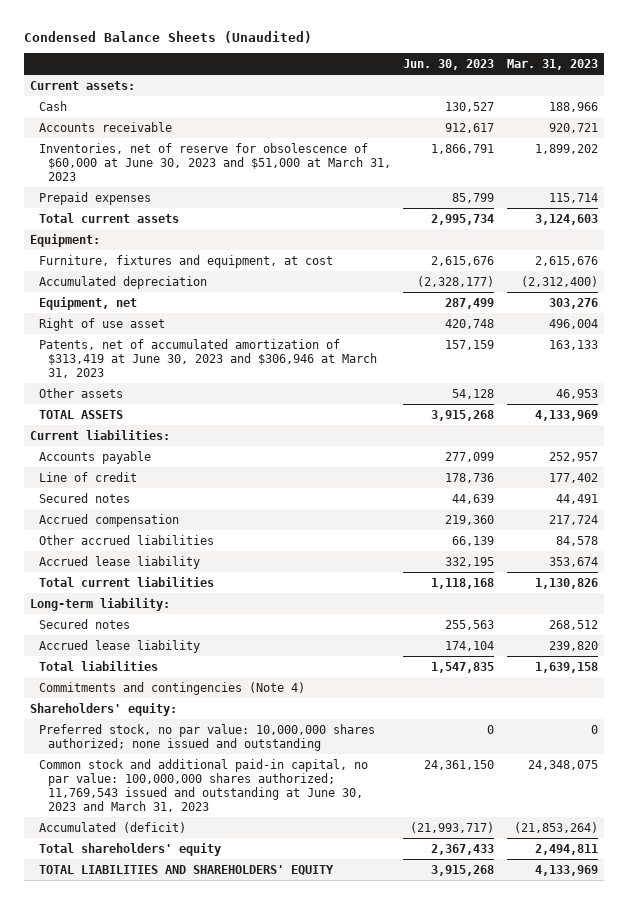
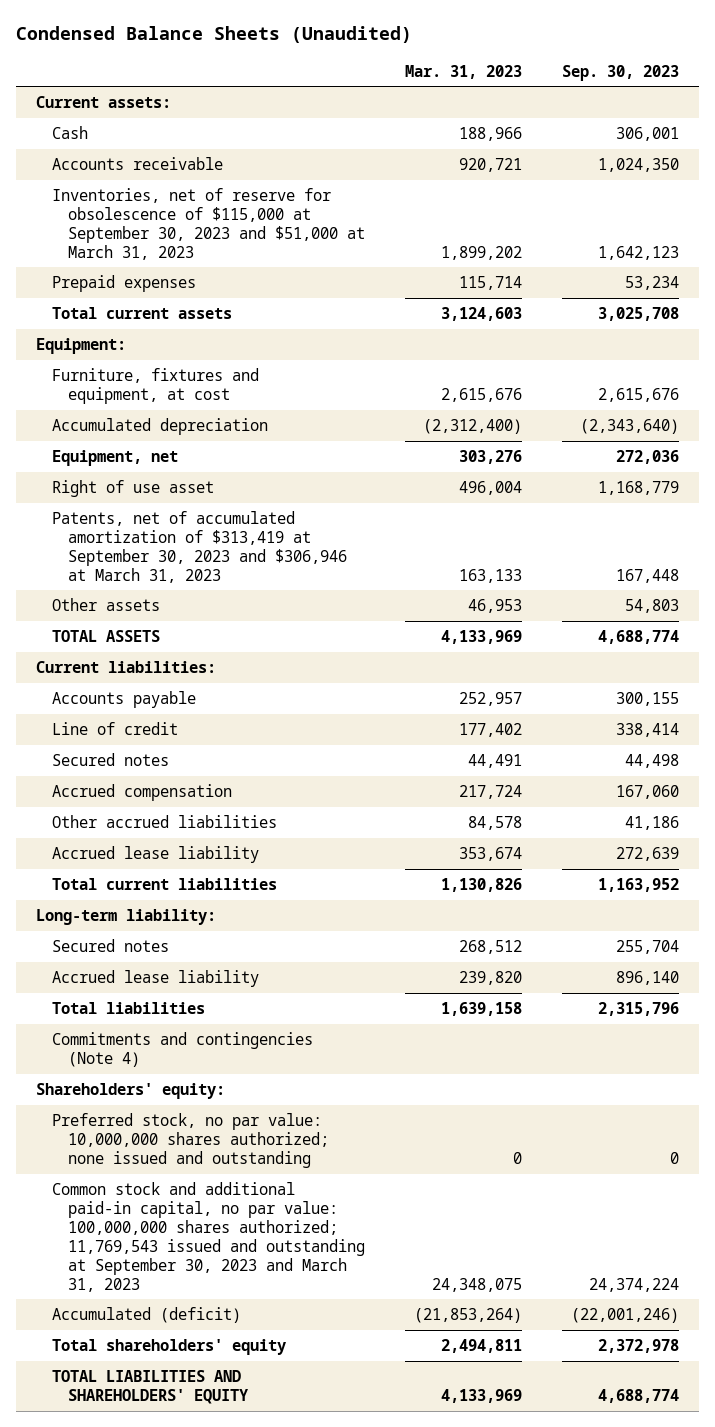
- | Jun. 30, 2023 | Mar. 31, 2023
+ | Mar. 31, 2023 | Sep. 30, 2023
- Inventories, net of reserve for obsolescence of $60,000 at June 30, 2023 and $51,000 at March 31, 2023 | 1,866,791 | 1,899,202
+ Inventories, net of reserve for obsolescence of $115,000 at September 30, 2023 and $51,000 at March 31, 2023 | 1,899,202 | 1,642,123
- Patents, net of accumulated amortization of $313,419 at June 30, 2023 and $306,946 at March 31, 2023 | 157,159 | 163,133
+ Patents, net of accumulated amortization of $313,419 at September 30, 2023 and $306,946 at March 31, 2023 | 163,133 | 167,448
- Common stock and additional paid-in capital, no par value: 100,000,000 shares authorized; 11,769,543 issued and outstanding at June 30, 2023 and March 31, 2023 | 24,361,150 | 24,348,075
+ Common stock and additional paid-in capital, no par value: 100,000,000 shares authorized; 11,769,543 issued and outstanding at September 30, 2023 and March 31, 2023 | 24,348,075 | 24,374,224

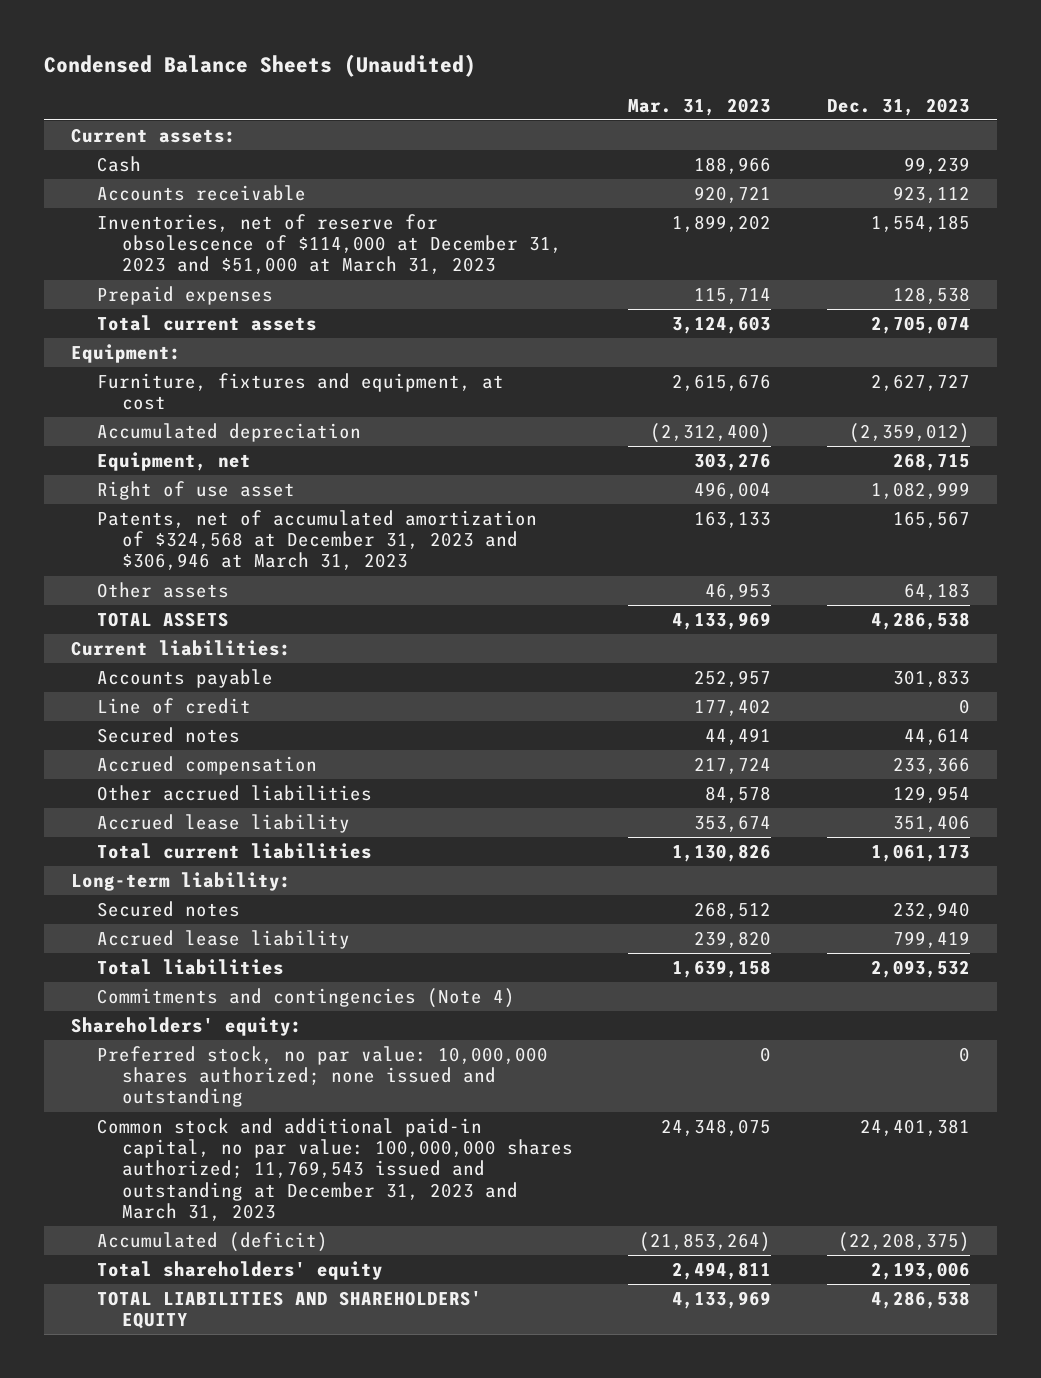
- | Mar. 31, 2023 | Sep. 30, 2023
+ | Mar. 31, 2023 | Dec. 31, 2023
- Inventories, net of reserve for obsolescence of $115,000 at September 30, 2023 and $51,000 at March 31, 2023 | 1,899,202 | 1,642,123
+ Inventories, net of reserve for obsolescence of $114,000 at December 31, 2023 and $51,000 at March 31, 2023 | 1,899,202 | 1,554,185
- Patents, net of accumulated amortization of $313,419 at September 30, 2023 and $306,946 at March 31, 2023 | 163,133 | 167,448
+ Patents, net of accumulated amortization of $324,568 at December 31, 2023 and $306,946 at March 31, 2023 | 163,133 | 165,567
- Common stock and additional paid-in capital, no par value: 100,000,000 shares authorized; 11,769,543 issued and outstanding at September 30, 2023 and March 31, 2023 | 24,348,075 | 24,374,224
+ Common stock and additional paid-in capital, no par value: 100,000,000 shares authorized; 11,769,543 issued and outstanding at December 31, 2023 and March 31, 2023 | 24,348,075 | 24,401,381

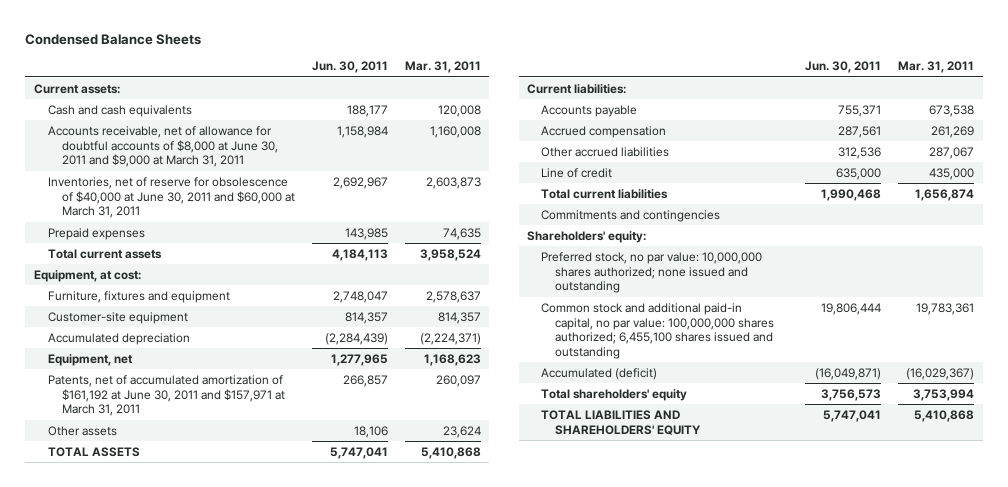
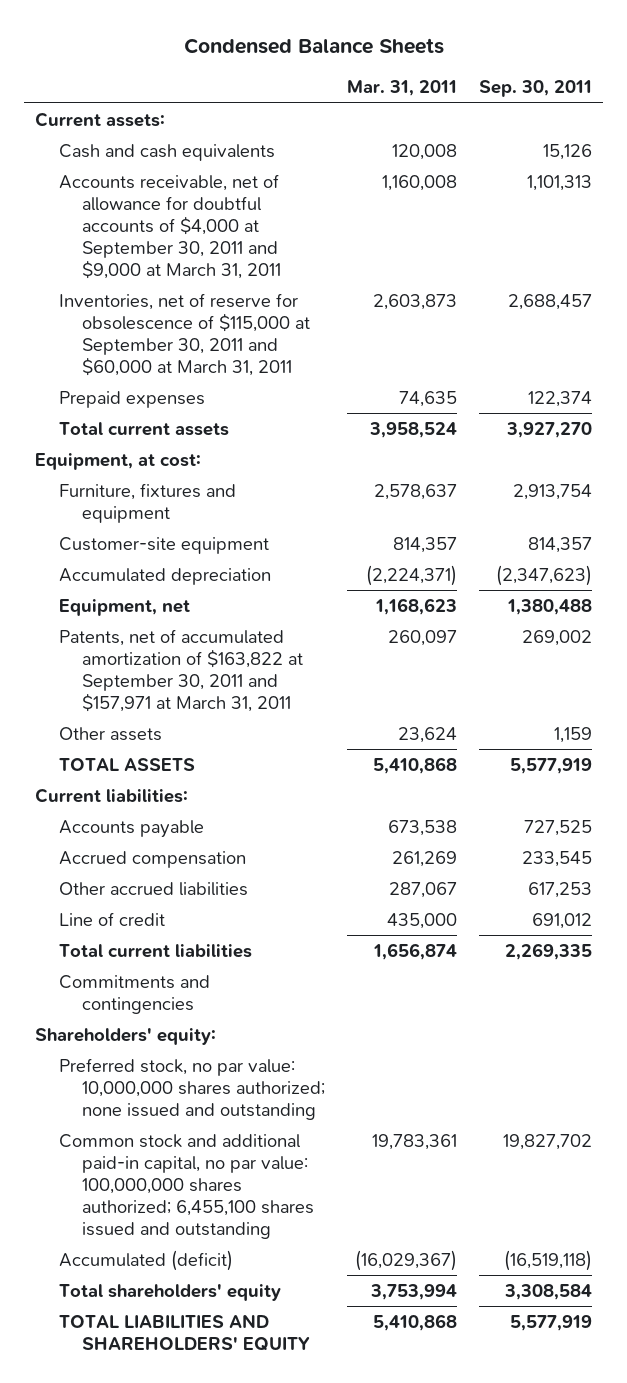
- | Jun. 30, 2011 | Mar. 31, 2011
+ | Mar. 31, 2011 | Sep. 30, 2011
- Accounts receivable, net of allowance for doubtful accounts of $8,000 at June 30, 2011 and $9,000 at March 31, 2011 | 1,158,984 | 1,160,008
- Inventories, net of reserve for obsolescence of $40,000 at June 30, 2011 and $60,000 at March 31, 2011 | 2,692,967 | 2,603,873
+ Accounts receivable, net of allowance for doubtful accounts of $4,000 at September 30, 2011 and $9,000 at March 31, 2011 | 1,160,008 | 1,101,313
+ Inventories, net of reserve for obsolescence of $115,000 at September 30, 2011 and $60,000 at March 31, 2011 | 2,603,873 | 2,688,457
- Patents, net of accumulated amortization of $161,192 at June 30, 2011 and $157,971 at March 31, 2011 | 266,857 | 260,097
+ Patents, net of accumulated amortization of $163,822 at September 30, 2011 and $157,971 at March 31, 2011 | 260,097 | 269,002

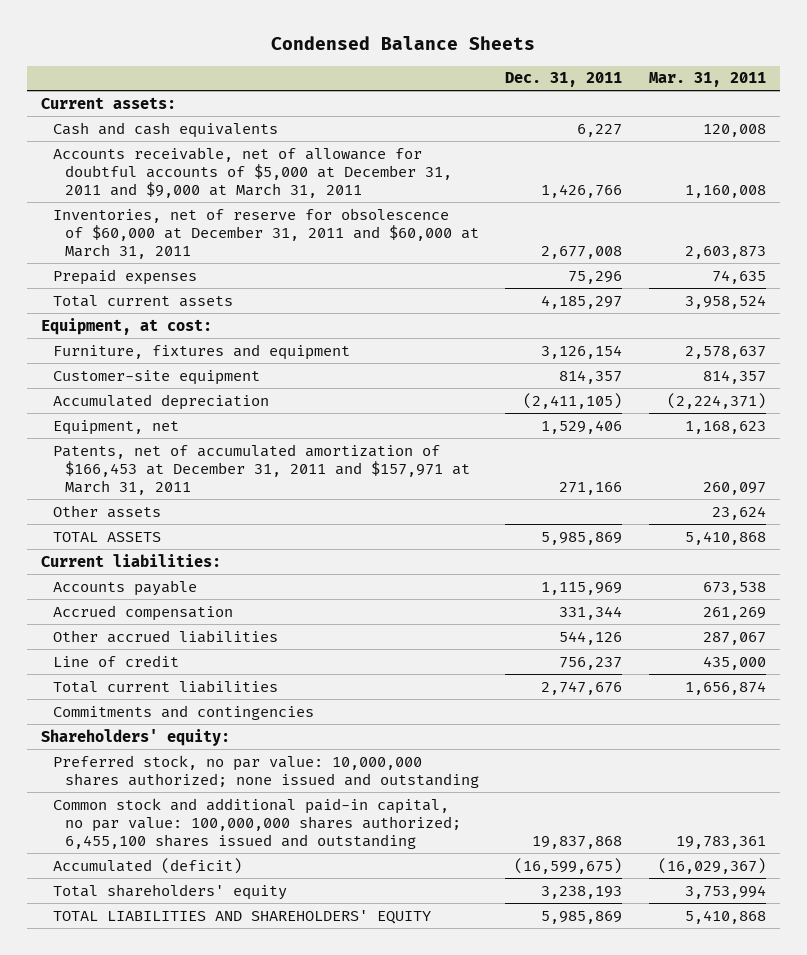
- | Mar. 31, 2011 | Sep. 30, 2011
+ | Dec. 31, 2011 | Mar. 31, 2011
- Accounts receivable, net of allowance for doubtful accounts of $4,000 at September 30, 2011 and $9,000 at March 31, 2011 | 1,160,008 | 1,101,313
- Inventories, net of reserve for obsolescence of $115,000 at September 30, 2011 and $60,000 at March 31, 2011 | 2,603,873 | 2,688,457
+ Accounts receivable, net of allowance for doubtful accounts of $5,000 at December 31, 2011 and $9,000 at March 31, 2011 | 1,426,766 | 1,160,008
+ Inventories, net of reserve for obsolescence of $60,000 at December 31, 2011 and $60,000 at March 31, 2011 | 2,677,008 | 2,603,873
- Patents, net of accumulated amortization of $163,822 at September 30, 2011 and $157,971 at March 31, 2011 | 260,097 | 269,002
+ Patents, net of accumulated amortization of $166,453 at December 31, 2011 and $157,971 at March 31, 2011 | 271,166 | 260,097

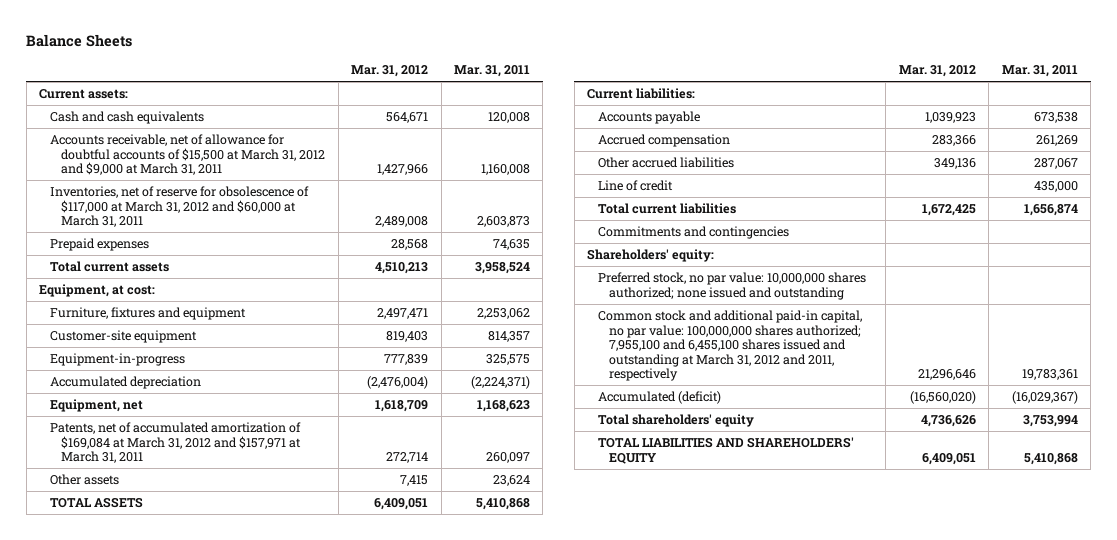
- Condensed Balance Sheets
+ Balance Sheets
- | Dec. 31, 2011 | Mar. 31, 2011
+ | Mar. 31, 2012 | Mar. 31, 2011
- Accounts receivable, net of allowance for doubtful accounts of $5,000 at December 31, 2011 and $9,000 at March 31, 2011 | 1,426,766 | 1,160,008
- Inventories, net of reserve for obsolescence of $60,000 at December 31, 2011 and $60,000 at March 31, 2011 | 2,677,008 | 2,603,873
+ Accounts receivable, net of allowance for doubtful accounts of $15,500 at March 31, 2012 and $9,000 at March 31, 2011 | 1,427,966 | 1,160,008
+ Inventories, net of reserve for obsolescence of $117,000 at March 31, 2012 and $60,000 at March 31, 2011 | 2,489,008 | 2,603,873
- Furniture, fixtures and equipment | 3,126,154 | 2,578,637
+ Furniture, fixtures and equipment | 2,497,471 | 2,253,062
+ Equipment-in-progress | 777,839 | 325,575
- Patents, net of accumulated amortization of $166,453 at December 31, 2011 and $157,971 at March 31, 2011 | 271,166 | 260,097
+ Patents, net of accumulated amortization of $169,084 at March 31, 2012 and $157,971 at March 31, 2011 | 272,714 | 260,097
- Common stock and additional paid-in capital, no par value: 100,000,000 shares authorized; 6,455,100 shares issued and outstanding | 19,837,868 | 19,783,361
+ Common stock and additional paid-in capital, no par value: 100,000,000 shares authorized; 7,955,100 and 6,455,100 shares issued and outstanding at March 31, 2012 and 2011, respectively | 21,296,646 | 19,783,361

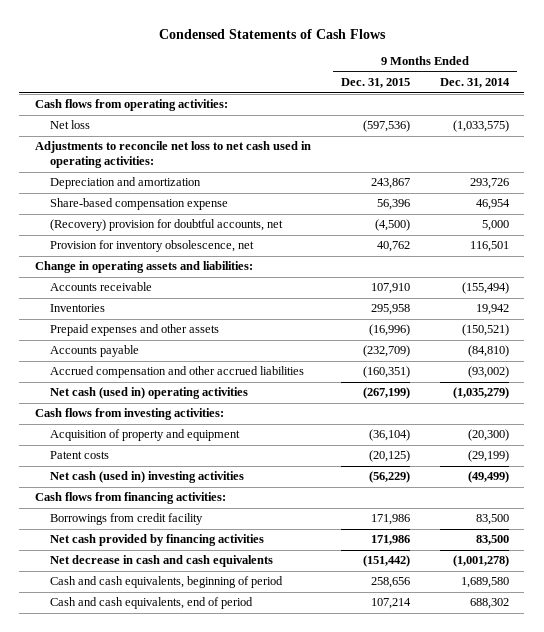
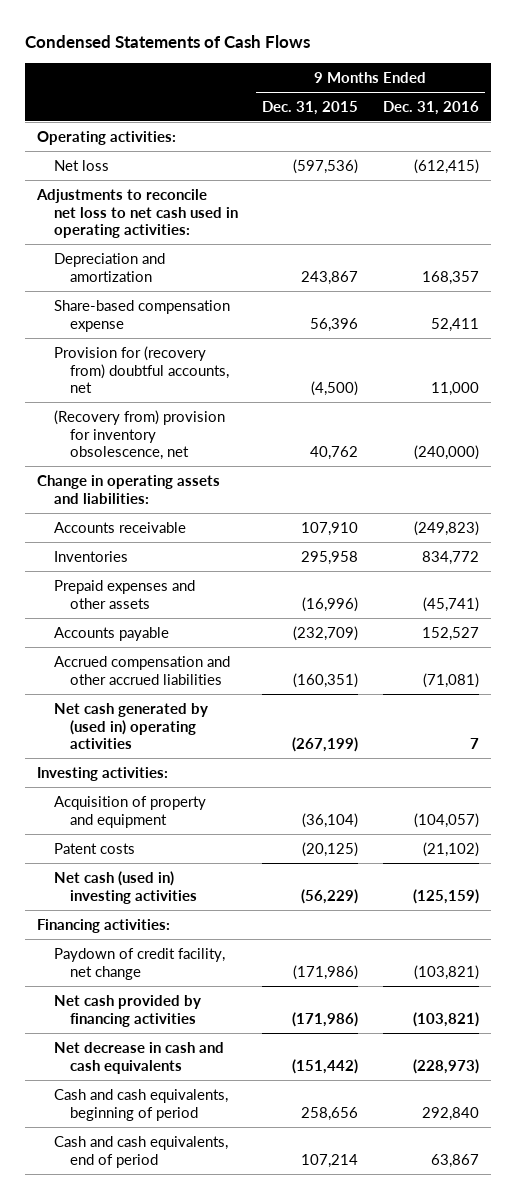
- | 9 Months Ended Dec. 31, 2015 | 9 Months Ended Dec. 31, 2014
+ | 9 Months Ended Dec. 31, 2015 | 9 Months Ended Dec. 31, 2016
- Cash flows from operating activities:
+ Operating activities:
- (Recovery) provision for doubtful accounts, net | (4,500) | 5,000
- Provision for inventory obsolescence, net | 40,762 | 116,501
+ Provision for (recovery from) doubtful accounts, net | (4,500) | 11,000
+ (Recovery from) provision for inventory obsolescence, net | 40,762 | (240,000)
- Net cash (used in) operating activities | (267,199) | (1,035,279)
- Cash flows from investing activities:
+ Net cash generated by (used in) operating activities | (267,199) | 7
+ Investing activities:
- Cash flows from financing activities:
- Borrowings from credit facility | 171,986 | 83,500
- Net cash provided by financing activities | 171,986 | 83,500
+ Financing activities:
+ Paydown of credit facility, net change | (171,986) | (103,821)
+ Net cash provided by financing activities | (171,986) | (103,821)

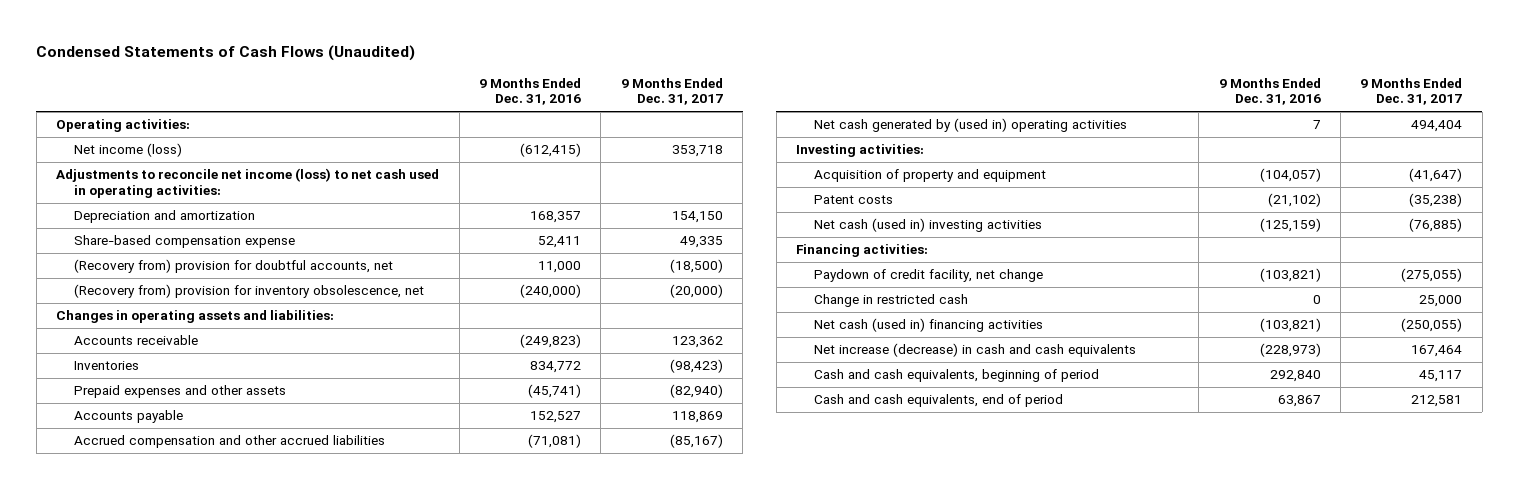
- Condensed Statements of Cash Flows
+ Condensed Statements of Cash Flows (Unaudited)
- | 9 Months Ended Dec. 31, 2015 | 9 Months Ended Dec. 31, 2016
+ | 9 Months Ended Dec. 31, 2016 | 9 Months Ended Dec. 31, 2017
- Net loss | (597,536) | (612,415)
- Adjustments to reconcile net loss to net cash used in operating activities:
+ Net income (loss) | (612,415) | 353,718
+ Adjustments to reconcile net income (loss) to net cash used in operating activities:
- Provision for (recovery from) doubtful accounts, net | (4,500) | 11,000
+ (Recovery from) provision for doubtful accounts, net | 11,000 | (18,500)
- Change in operating assets and liabilities:
+ Changes in operating assets and liabilities:
- Net cash provided by financing activities | (171,986) | (103,821)
- Net decrease in cash and cash equivalents | (151,442) | (228,973)
+ Change in restricted cash | 0 | 25,000
+ Net cash (used in) financing activities | (103,821) | (250,055)
+ Net increase (decrease) in cash and cash equivalents | (228,973) | 167,464

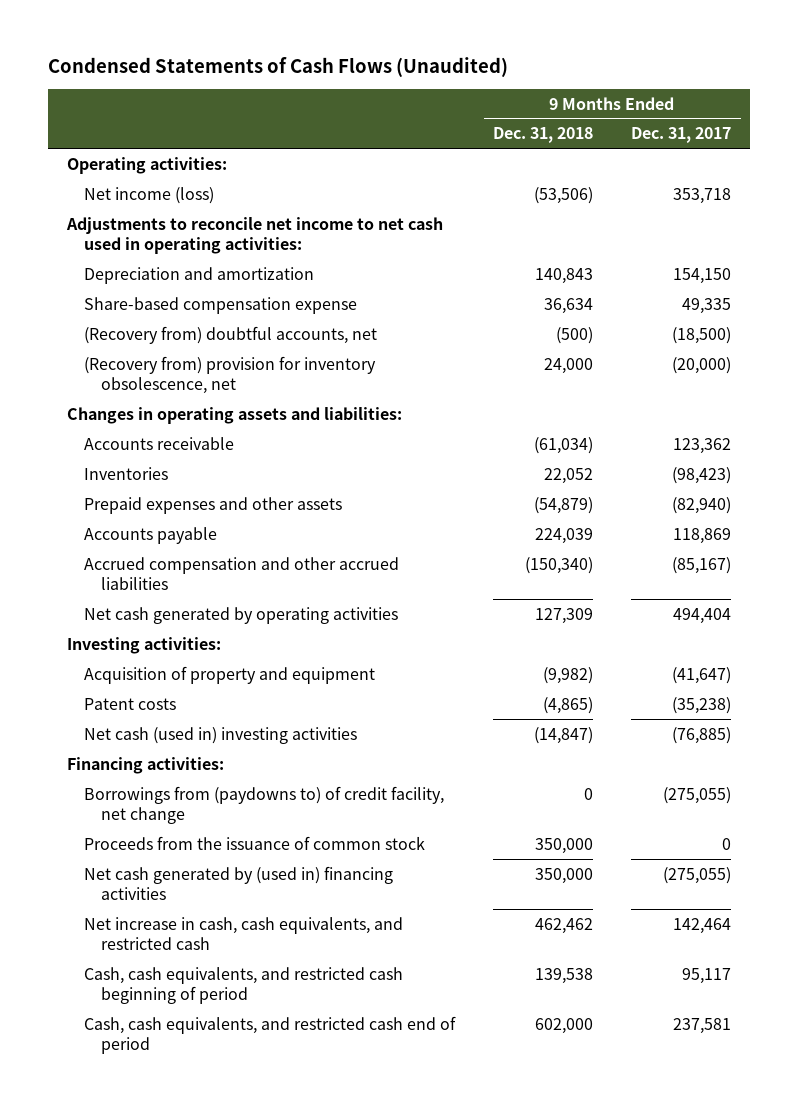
- | 9 Months Ended Dec. 31, 2016 | 9 Months Ended Dec. 31, 2017
+ | 9 Months Ended Dec. 31, 2018 | 9 Months Ended Dec. 31, 2017
- Adjustments to reconcile net income (loss) to net cash used in operating activities:
+ Adjustments to reconcile net income to net cash used in operating activities:
- (Recovery from) provision for doubtful accounts, net | 11,000 | (18,500)
+ (Recovery from) doubtful accounts, net | (500) | (18,500)
- Net cash generated by (used in) operating activities | 7 | 494,404
+ Net cash generated by operating activities | 127,309 | 494,404
- Paydown of credit facility, net change | (103,821) | (275,055)
- Change in restricted cash | 0 | 25,000
- Net cash (used in) financing activities | (103,821) | (250,055)
- Net increase (decrease) in cash and cash equivalents | (228,973) | 167,464
- Cash and cash equivalents, beginning of period | 292,840 | 45,117
- Cash and cash equivalents, end of period | 63,867 | 212,581
+ Borrowings from (paydowns to) of credit facility, net change | 0 | (275,055)
+ Proceeds from the issuance of common stock | 350,000 | 0
+ Net cash generated by (used in) financing activities | 350,000 | (275,055)
+ Net increase in cash, cash equivalents, and restricted cash | 462,462 | 142,464
+ Cash, cash equivalents, and restricted cash beginning of period | 139,538 | 95,117
+ Cash, cash equivalents, and restricted cash end of period | 602,000 | 237,581

